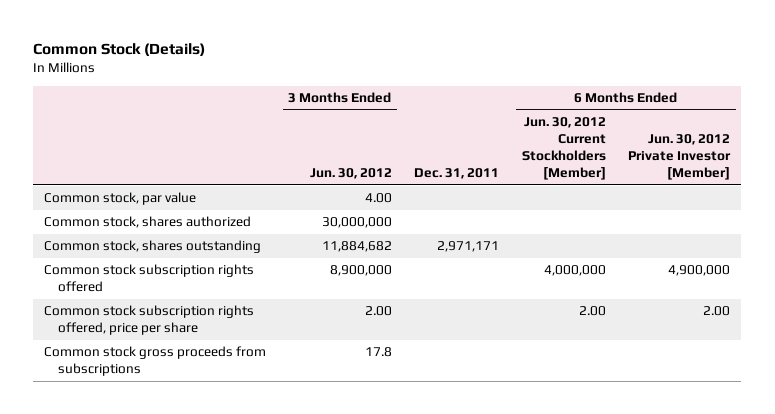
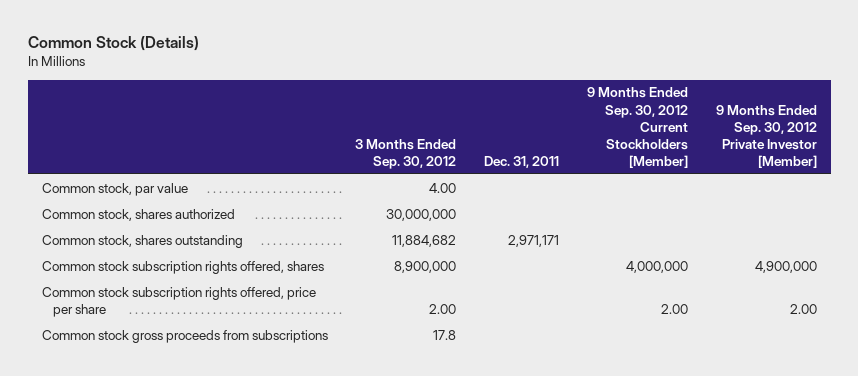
- | 3 Months Ended Jun. 30, 2012 | Dec. 31, 2011 | 6 Months Ended Jun. 30, 2012 Current Stockholders [Member] | 6 Months Ended Jun. 30, 2012 Private Investor [Member]
+ | 3 Months Ended Sep. 30, 2012 | Dec. 31, 2011 | 9 Months Ended Sep. 30, 2012 Current Stockholders [Member] | 9 Months Ended Sep. 30, 2012 Private Investor [Member]
- Common stock subscription rights offered | 8,900,000 | | 4,000,000 | 4,900,000
+ Common stock subscription rights offered, shares | 8,900,000 | | 4,000,000 | 4,900,000

